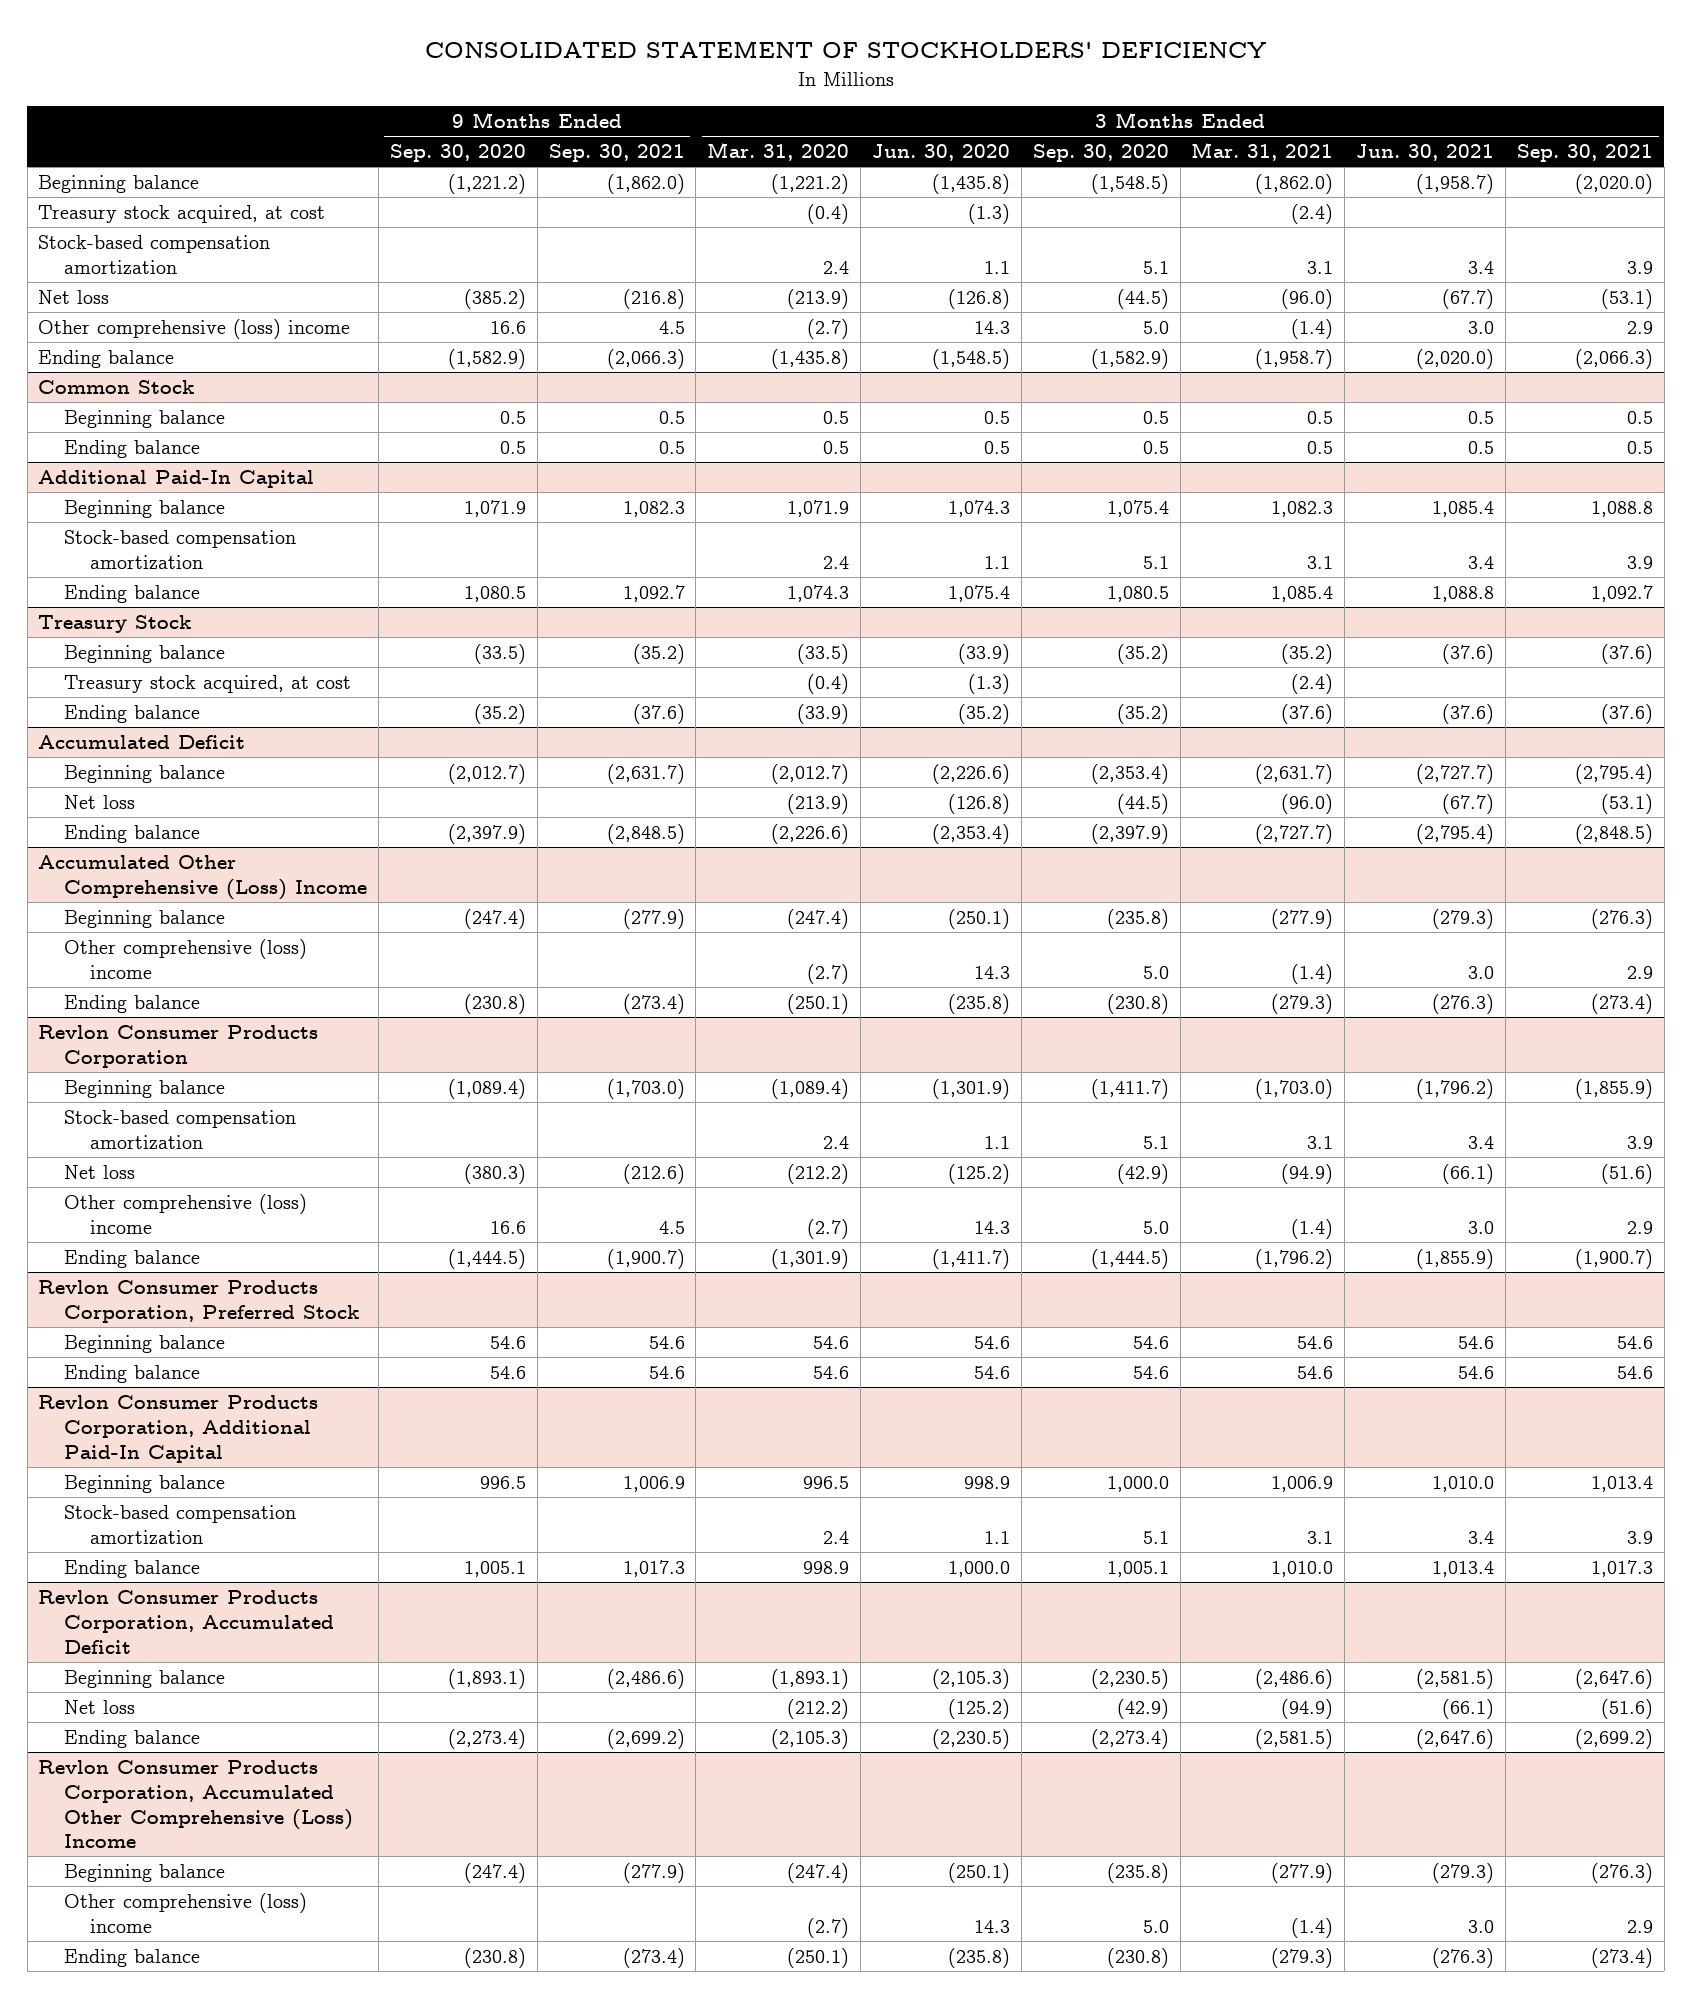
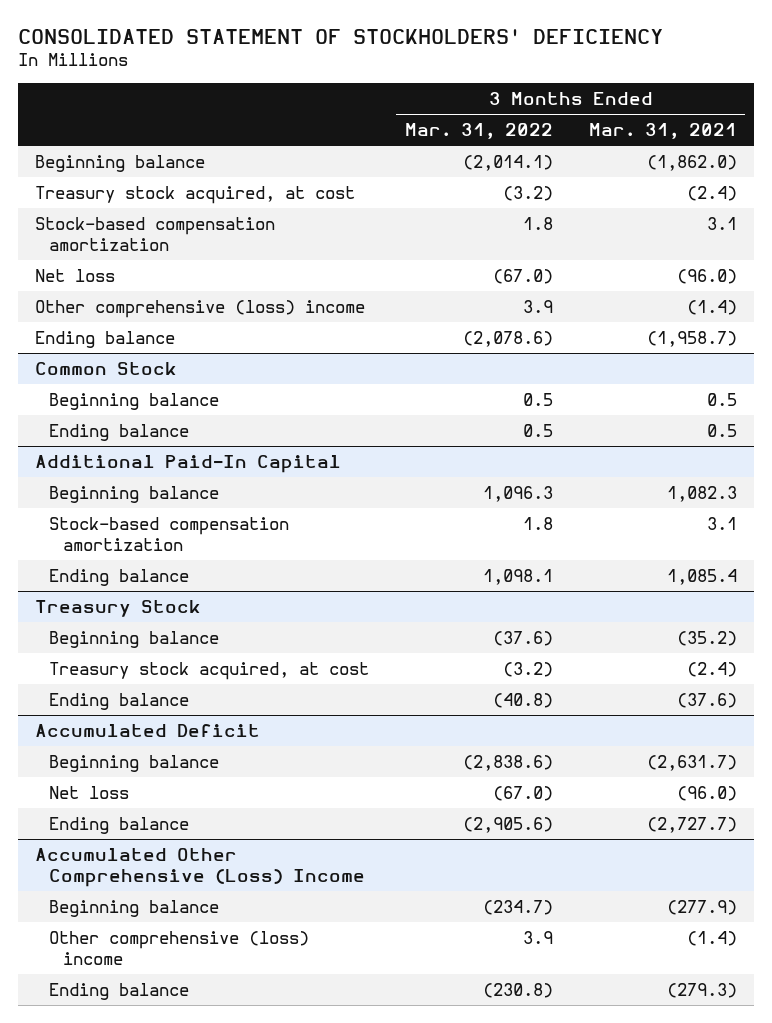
- | 9 Months Ended Sep. 30, 2020 | 9 Months Ended Sep. 30, 2021 | 3 Months Ended Mar. 31, 2020 | 3 Months Ended Jun. 30, 2020 | 3 Months Ended Sep. 30, 2020 | 3 Months Ended Mar. 31, 2021 | 3 Months Ended Jun. 30, 2021 | 3 Months Ended Sep. 30, 2021
+ | 3 Months Ended Mar. 31, 2022 | 3 Months Ended Mar. 31, 2021
- Revlon Consumer Products Corporation
- Beginning balance | (1,089.4) | (1,703.0) | (1,089.4) | (1,301.9) | (1,411.7) | (1,703.0) | (1,796.2) | (1,855.9)
- Stock-based compensation amortization | | | 2.4 | 1.1 | 5.1 | 3.1 | 3.4 | 3.9
- Net loss | (380.3) | (212.6) | (212.2) | (125.2) | (42.9) | (94.9) | (66.1) | (51.6)
- Other comprehensive (loss) income | 16.6 | 4.5 | (2.7) | 14.3 | 5.0 | (1.4) | 3.0 | 2.9
- Ending balance | (1,444.5) | (1,900.7) | (1,301.9) | (1,411.7) | (1,444.5) | (1,796.2) | (1,855.9) | (1,900.7)
- Revlon Consumer Products Corporation, Preferred Stock
- Beginning balance | 54.6 | 54.6 | 54.6 | 54.6 | 54.6 | 54.6 | 54.6 | 54.6
- Ending balance | 54.6 | 54.6 | 54.6 | 54.6 | 54.6 | 54.6 | 54.6 | 54.6
- Revlon Consumer Products Corporation, Additional Paid-In Capital
- Beginning balance | 996.5 | 1,006.9 | 996.5 | 998.9 | 1,000.0 | 1,006.9 | 1,010.0 | 1,013.4
- Stock-based compensation amortization | | | 2.4 | 1.1 | 5.1 | 3.1 | 3.4 | 3.9
- Ending balance | 1,005.1 | 1,017.3 | 998.9 | 1,000.0 | 1,005.1 | 1,010.0 | 1,013.4 | 1,017.3
- Revlon Consumer Products Corporation, Accumulated Deficit
- Beginning balance | (1,893.1) | (2,486.6) | (1,893.1) | (2,105.3) | (2,230.5) | (2,486.6) | (2,581.5) | (2,647.6)
- Net loss | | | (212.2) | (125.2) | (42.9) | (94.9) | (66.1) | (51.6)
- Ending balance | (2,273.4) | (2,699.2) | (2,105.3) | (2,230.5) | (2,273.4) | (2,581.5) | (2,647.6) | (2,699.2)
- Revlon Consumer Products Corporation, Accumulated Other Comprehensive (Loss) Income
- Beginning balance | (247.4) | (277.9) | (247.4) | (250.1) | (235.8) | (277.9) | (279.3) | (276.3)
- Other comprehensive (loss) income | | | (2.7) | 14.3 | 5.0 | (1.4) | 3.0 | 2.9
- Ending balance | (230.8) | (273.4) | (250.1) | (235.8) | (230.8) | (279.3) | (276.3) | (273.4)

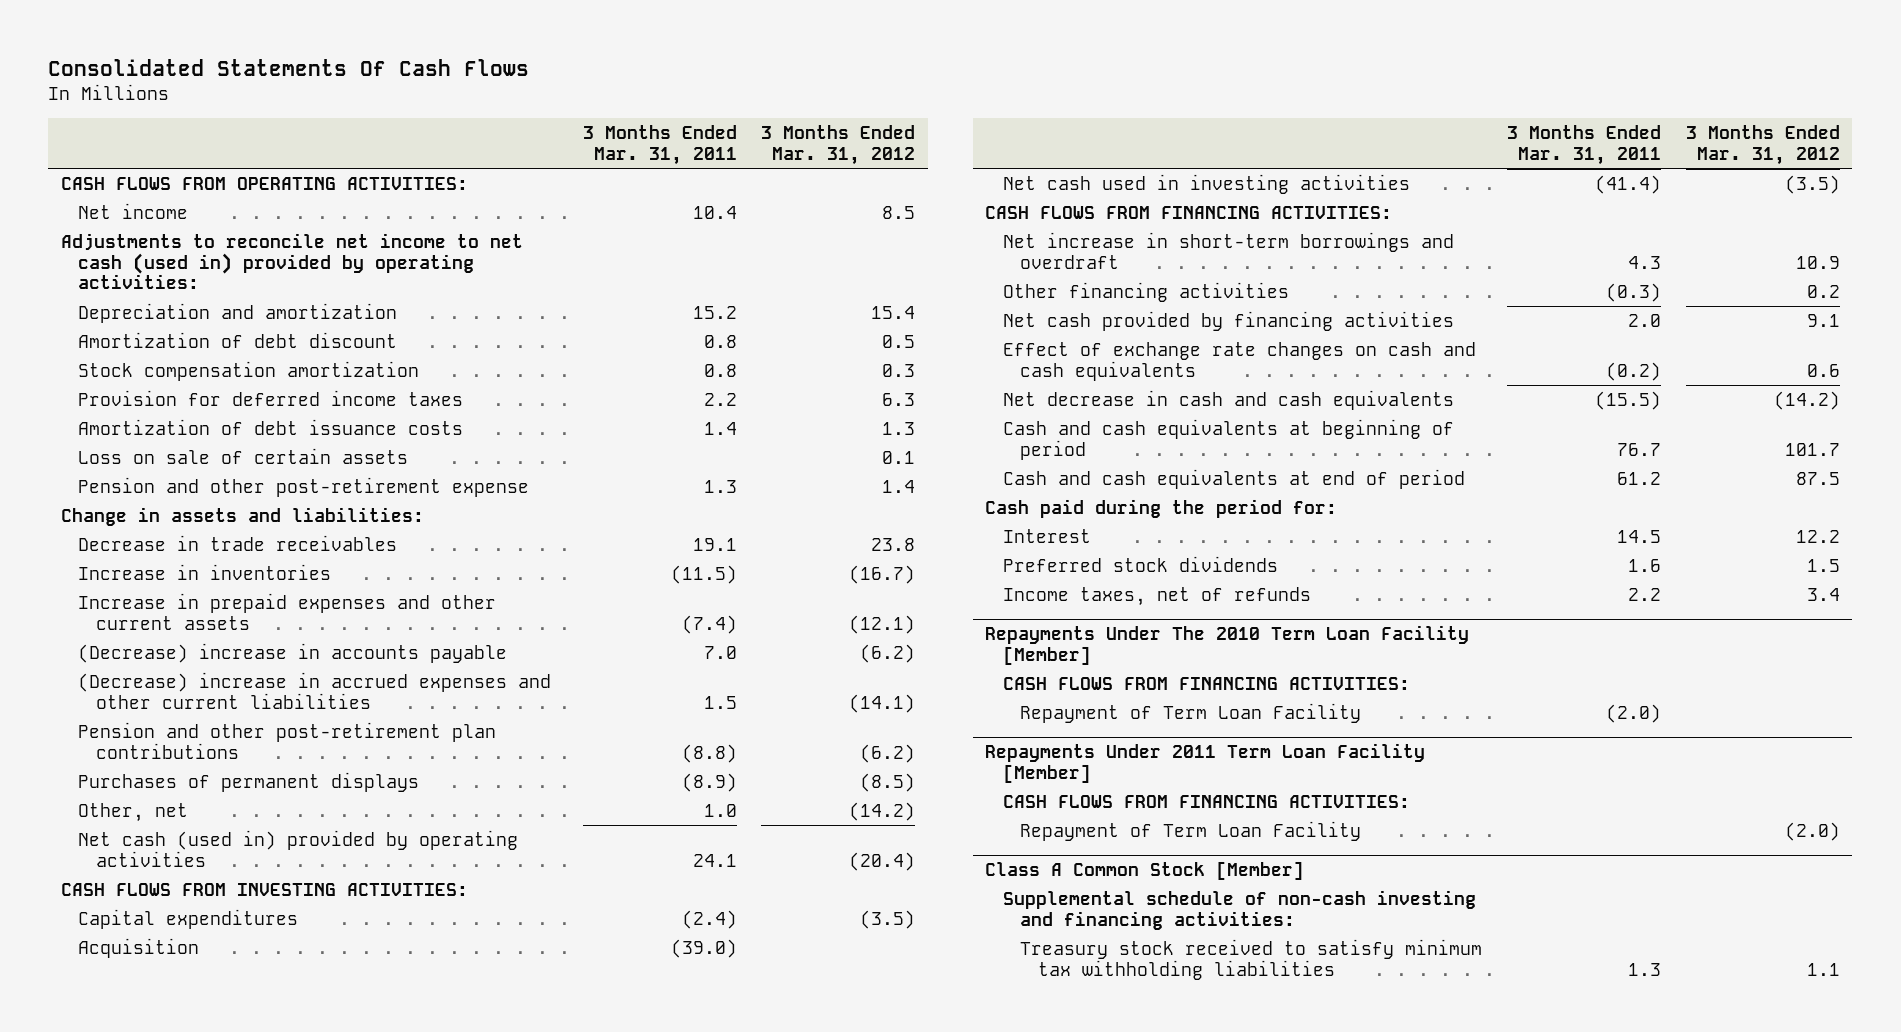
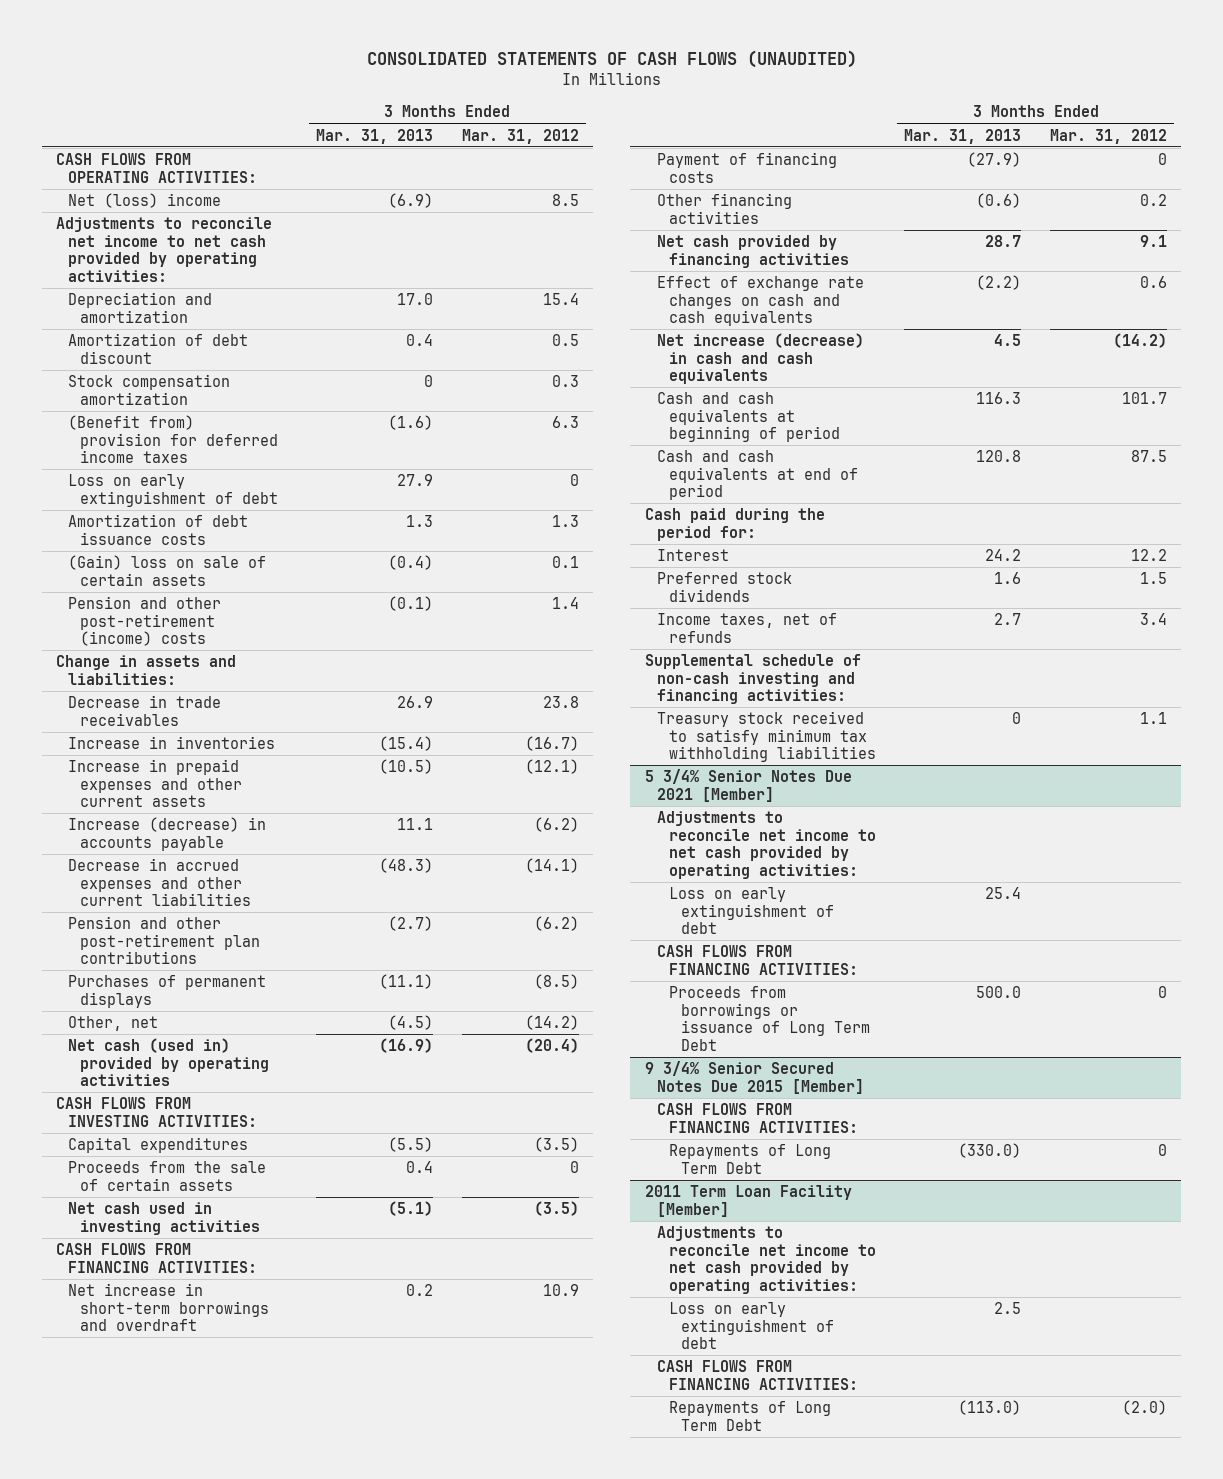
- Consolidated Statements Of Cash Flows
+ CONSOLIDATED STATEMENTS OF CASH FLOWS (UNAUDITED)
- | 3 Months Ended Mar. 31, 2011 | 3 Months Ended Mar. 31, 2012
+ | 3 Months Ended Mar. 31, 2013 | 3 Months Ended Mar. 31, 2012
- Net income | 10.4 | 8.5
- Adjustments to reconcile net income to net cash (used in) provided by operating activities:
+ Net (loss) income | (6.9) | 8.5
+ Adjustments to reconcile net income to net cash provided by operating activities:
- Provision for deferred income taxes | 2.2 | 6.3
+ (Benefit from) provision for deferred income taxes | (1.6) | 6.3
+ Loss on early extinguishment of debt | 27.9 | 0
- Loss on sale of certain assets | | 0.1
- Pension and other post-retirement expense | 1.3 | 1.4
+ (Gain) loss on sale of certain assets | (0.4) | 0.1
+ Pension and other post-retirement (income) costs | (0.1) | 1.4
- (Decrease) increase in accounts payable | 7.0 | (6.2)
- (Decrease) increase in accrued expenses and other current liabilities | 1.5 | (14.1)
+ Increase (decrease) in accounts payable | 11.1 | (6.2)
+ Decrease in accrued expenses and other current liabilities | (48.3) | (14.1)
- Acquisition | (39.0) |
+ Proceeds from the sale of certain assets | 0.4 | 0
+ Payment of financing costs | (27.9) | 0
- Net decrease in cash and cash equivalents | (15.5) | (14.2)
+ Net increase (decrease) in cash and cash equivalents | 4.5 | (14.2)
- Repayments Under The 2010 Term Loan Facility [Member]
- CASH FLOWS FROM FINANCING ACTIVITIES:
- Repayment of Term Loan Facility | (2.0) |
- Repayments Under 2011 Term Loan Facility [Member]
- CASH FLOWS FROM FINANCING ACTIVITIES:
- Repayment of Term Loan Facility | | (2.0)
- Class A Common Stock [Member]
+ 5 3/4% Senior Notes Due 2021 [Member]
+ Adjustments to reconcile net income to net cash provided by operating activities:
+ Loss on early extinguishment of debt | 25.4 |
+ CASH FLOWS FROM FINANCING ACTIVITIES:
+ Proceeds from borrowings or issuance of Long Term Debt | 500.0 | 0
+ 9 3/4% Senior Secured Notes Due 2015 [Member]
+ CASH FLOWS FROM FINANCING ACTIVITIES:
+ Repayments of Long Term Debt | (330.0) | 0
+ 2011 Term Loan Facility [Member]
+ Adjustments to reconcile net income to net cash provided by operating activities:
+ Loss on early extinguishment of debt | 2.5 |
+ CASH FLOWS FROM FINANCING ACTIVITIES:
+ Repayments of Long Term Debt | (113.0) | (2.0)

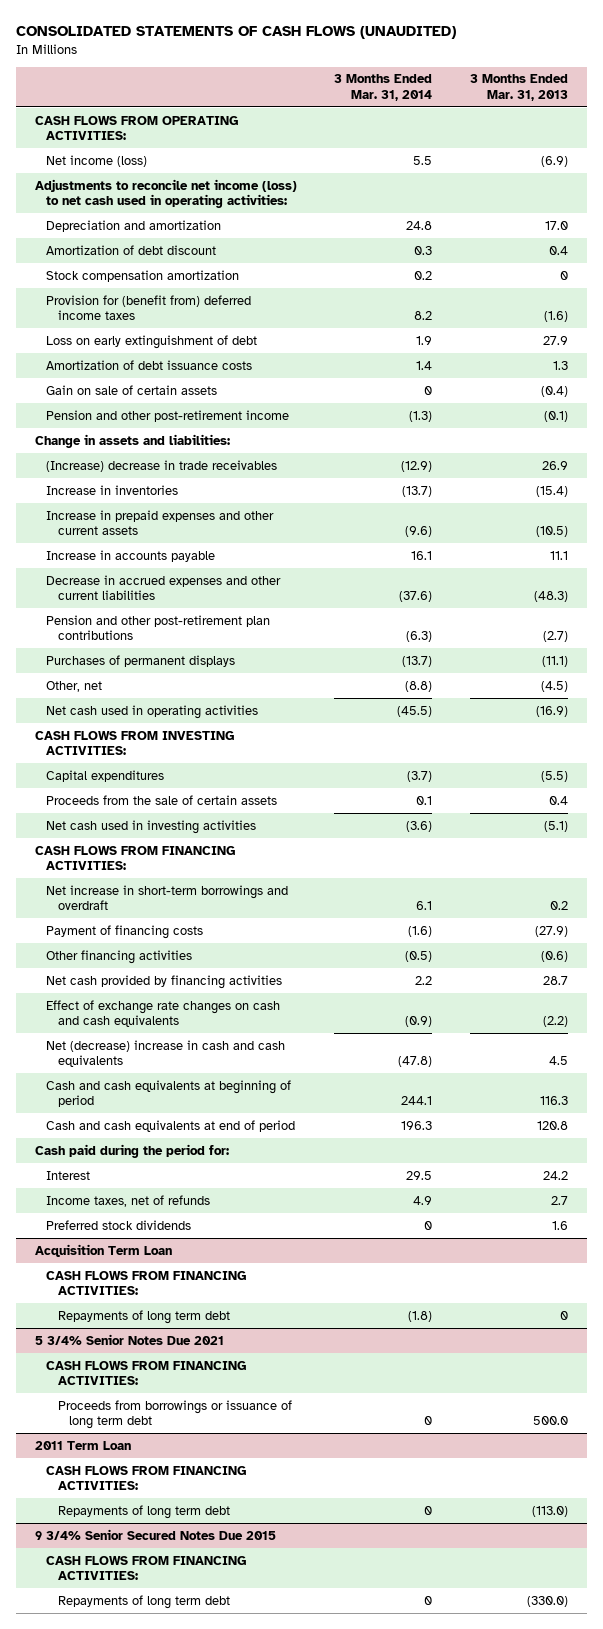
- | 3 Months Ended Mar. 31, 2013 | 3 Months Ended Mar. 31, 2012
+ | 3 Months Ended Mar. 31, 2014 | 3 Months Ended Mar. 31, 2013
- Net (loss) income | (6.9) | 8.5
- Adjustments to reconcile net income to net cash provided by operating activities:
+ Net income (loss) | 5.5 | (6.9)
+ Adjustments to reconcile net income (loss) to net cash used in operating activities:
- (Benefit from) provision for deferred income taxes | (1.6) | 6.3
+ Provision for (benefit from) deferred income taxes | 8.2 | (1.6)
- (Gain) loss on sale of certain assets | (0.4) | 0.1
- Pension and other post-retirement (income) costs | (0.1) | 1.4
+ Gain on sale of certain assets | 0 | (0.4)
+ Pension and other post-retirement income | (1.3) | (0.1)
- Decrease in trade receivables | 26.9 | 23.8
+ (Increase) decrease in trade receivables | (12.9) | 26.9
- Increase (decrease) in accounts payable | 11.1 | (6.2)
+ Increase in accounts payable | 16.1 | 11.1
- Net cash (used in) provided by operating activities | (16.9) | (20.4)
+ Net cash used in operating activities | (45.5) | (16.9)
- Net increase (decrease) in cash and cash equivalents | 4.5 | (14.2)
+ Net (decrease) increase in cash and cash equivalents | (47.8) | 4.5
- Supplemental schedule of non-cash investing and financing activities:
- Treasury stock received to satisfy minimum tax withholding liabilities | 0 | 1.1
- 5 3/4% Senior Notes Due 2021 [Member]
- Adjustments to reconcile net income to net cash provided by operating activities:
- Loss on early extinguishment of debt | 25.4 |
moved down: Preferred stock dividends | 0 | 1.6
+ Acquisition Term Loan
- Proceeds from borrowings or issuance of Long Term Debt | 500.0 | 0
- 9 3/4% Senior Secured Notes Due 2015 [Member]
+ Repayments of long term debt | (1.8) | 0
+ 5 3/4% Senior Notes Due 2021
- Repayments of Long Term Debt | (330.0) | 0
- 2011 Term Loan Facility [Member]
- Adjustments to reconcile net income to net cash provided by operating activities:
- Loss on early extinguishment of debt | 2.5 |
+ Proceeds from borrowings or issuance of long term debt | 0 | 500.0
+ 2011 Term Loan
- Repayments of Long Term Debt | (113.0) | (2.0)
+ Repayments of long term debt | 0 | (113.0)
+ 9 3/4% Senior Secured Notes Due 2015
+ CASH FLOWS FROM FINANCING ACTIVITIES:
+ Repayments of long term debt | 0 | (330.0)

